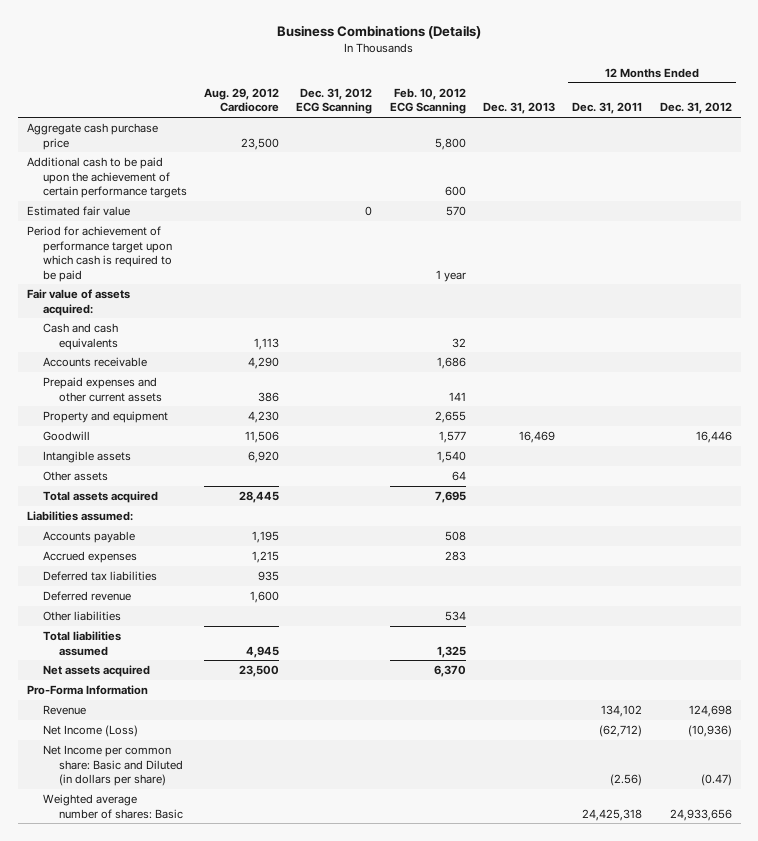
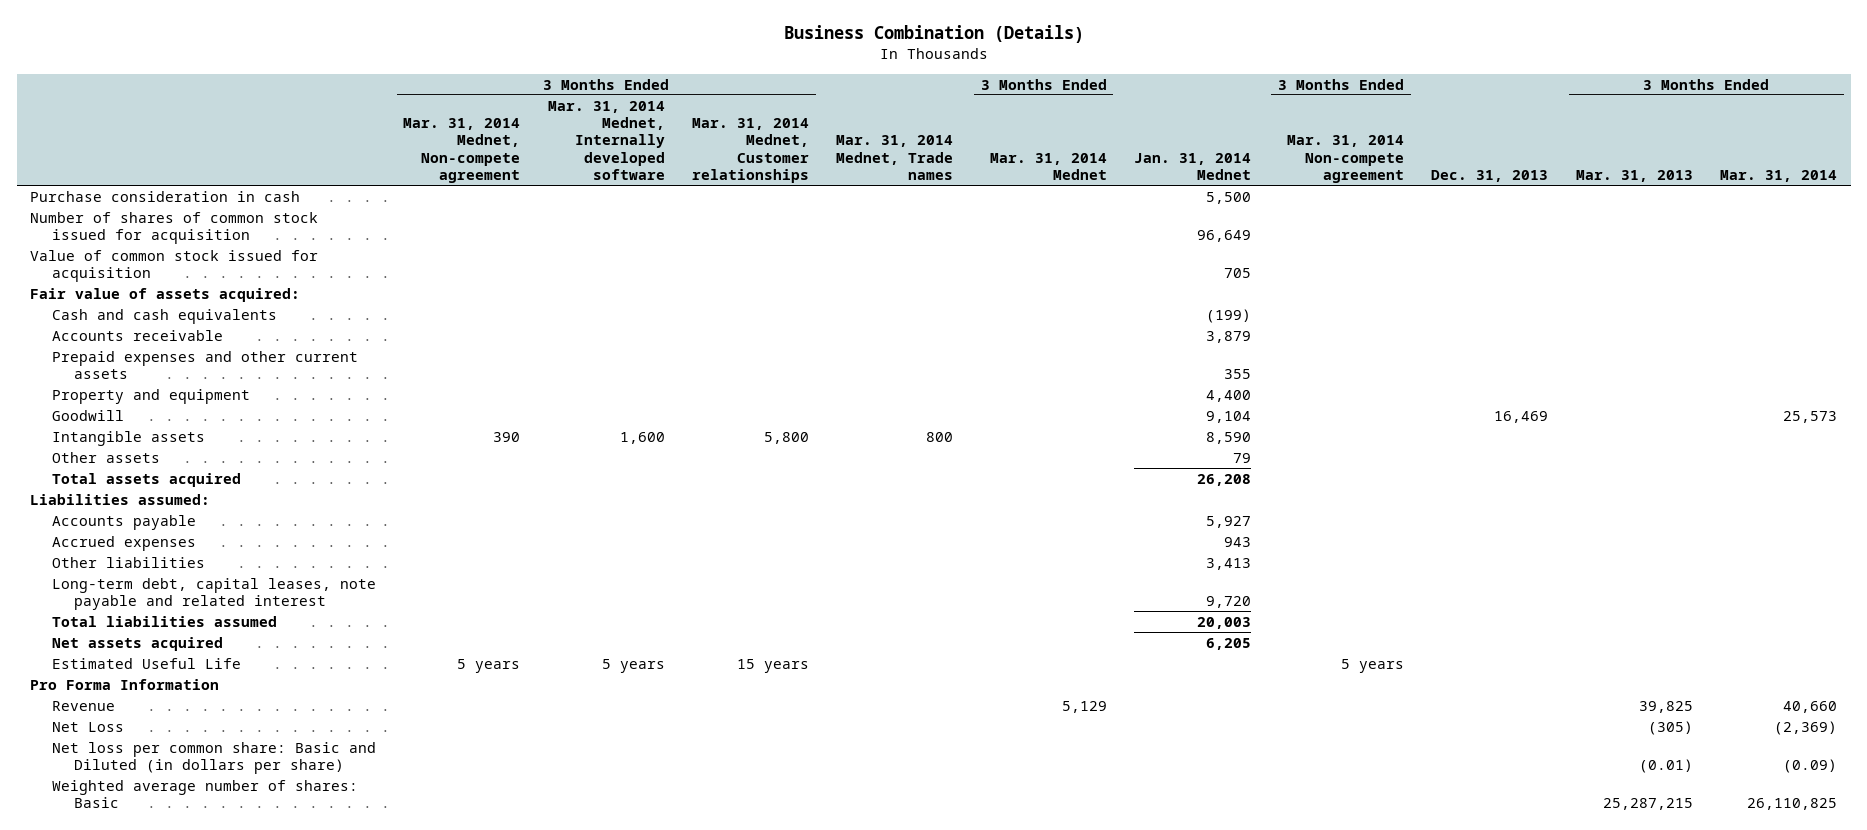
- Business Combinations (Details)
+ Business Combination (Details)
- | Aug. 29, 2012 Cardiocore | Dec. 31, 2012 ECG Scanning | Feb. 10, 2012 ECG Scanning | Dec. 31, 2013 | 12 Months Ended Dec. 31, 2011 | 12 Months Ended Dec. 31, 2012
+ | 3 Months Ended Mar. 31, 2014 Mednet, Non-compete agreement | 3 Months Ended Mar. 31, 2014 Mednet, Internally developed software | 3 Months Ended Mar. 31, 2014 Mednet, Customer relationships | Mar. 31, 2014 Mednet, Trade names | 3 Months Ended Mar. 31, 2014 Mednet | Jan. 31, 2014 Mednet | 3 Months Ended Mar. 31, 2014 Non-compete agreement | Dec. 31, 2013 | 3 Months Ended Mar. 31, 2013 | 3 Months Ended Mar. 31, 2014
- Aggregate cash purchase price | 23,500 | | 5,800 | | |
- Additional cash to be paid upon the achievement of certain performance targets | | | 600 | | |
- Estimated fair value | | 0 | 570 | | |
- Period for achievement of performance target upon which cash is required to be paid | | | 1 year | | |
+ Purchase consideration in cash | | | | | | 5,500 | | | |
+ Number of shares of common stock issued for acquisition | | | | | | 96,649 | | | |
+ Value of common stock issued for acquisition | | | | | | 705 | | | |
- Deferred tax liabilities | 935 | | | | |
- Deferred revenue | 1,600 | | | | |
+ Long-term debt, capital leases, note payable and related interest | | | | | | 9,720 | | | |
- Pro-Forma Information
+ Estimated Useful Life | 5 years | 5 years | 15 years | | | | 5 years | | |
+ Pro Forma Information
- Net Income (Loss) | | | | | (62,712) | (10,936)
- Net Income per common share: Basic and Diluted (in dollars per share) | | | | | (2.56) | (0.47)
+ Net Loss | | | | | | | | | (305) | (2,369)
+ Net loss per common share: Basic and Diluted (in dollars per share) | | | | | | | | | (0.01) | (0.09)

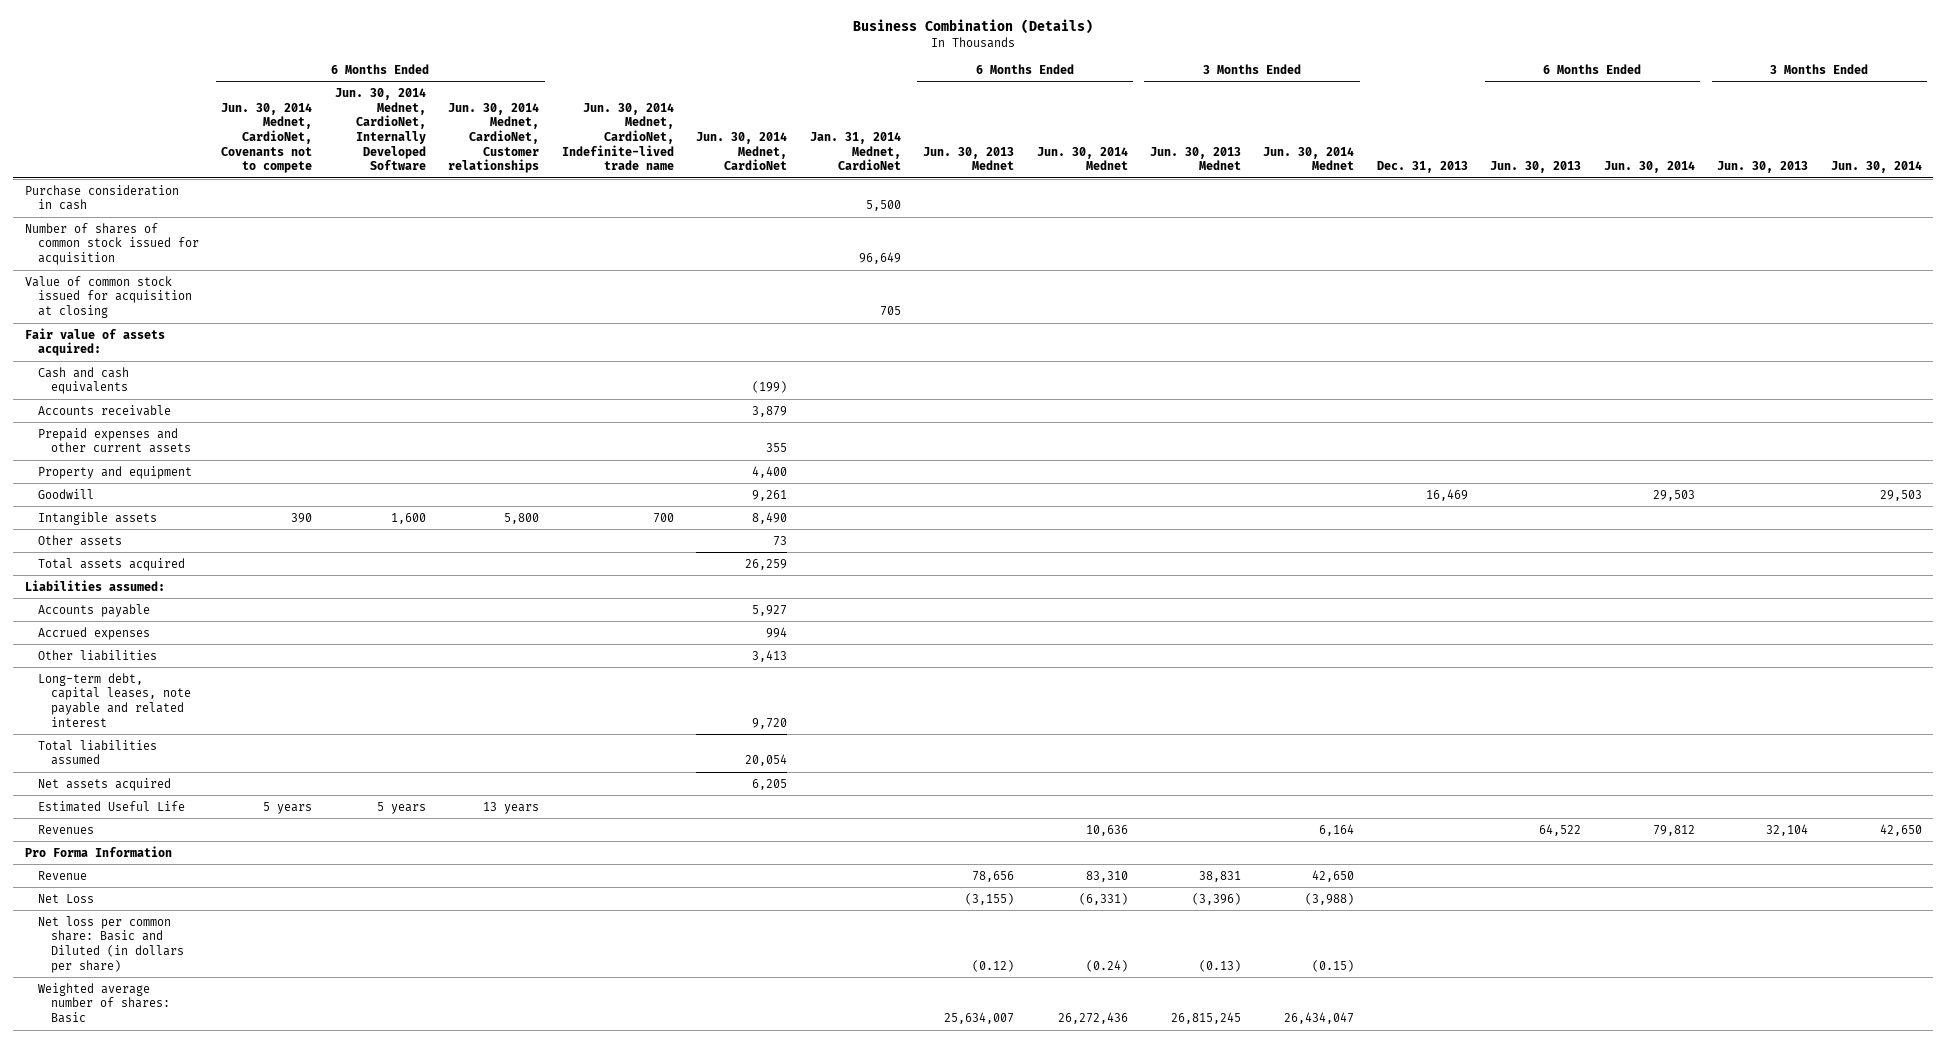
- | 3 Months Ended Mar. 31, 2014 Mednet, Non-compete agreement | 3 Months Ended Mar. 31, 2014 Mednet, Internally developed software | 3 Months Ended Mar. 31, 2014 Mednet, Customer relationships | Mar. 31, 2014 Mednet, Trade names | 3 Months Ended Mar. 31, 2014 Mednet | Jan. 31, 2014 Mednet | 3 Months Ended Mar. 31, 2014 Non-compete agreement | Dec. 31, 2013 | 3 Months Ended Mar. 31, 2013 | 3 Months Ended Mar. 31, 2014
+ | 6 Months Ended Jun. 30, 2014 Mednet, CardioNet, Covenants not to compete | 6 Months Ended Jun. 30, 2014 Mednet, CardioNet, Internally Developed Software | 6 Months Ended Jun. 30, 2014 Mednet, CardioNet, Customer relationships | Jun. 30, 2014 Mednet, CardioNet, Indefinite-lived trade name | Jun. 30, 2014 Mednet, CardioNet | Jan. 31, 2014 Mednet, CardioNet | 6 Months Ended Jun. 30, 2013 Mednet | 6 Months Ended Jun. 30, 2014 Mednet | 3 Months Ended Jun. 30, 2013 Mednet | 3 Months Ended Jun. 30, 2014 Mednet | Dec. 31, 2013 | 6 Months Ended Jun. 30, 2013 | 6 Months Ended Jun. 30, 2014 | 3 Months Ended Jun. 30, 2013 | 3 Months Ended Jun. 30, 2014
- Value of common stock issued for acquisition | | | | | | 705 | | | |
+ Value of common stock issued for acquisition at closing | | | | | | 705 | | | | | | | | |
+ Revenues | | | | | | | | 10,636 | | 6,164 | | 64,522 | 79,812 | 32,104 | 42,650

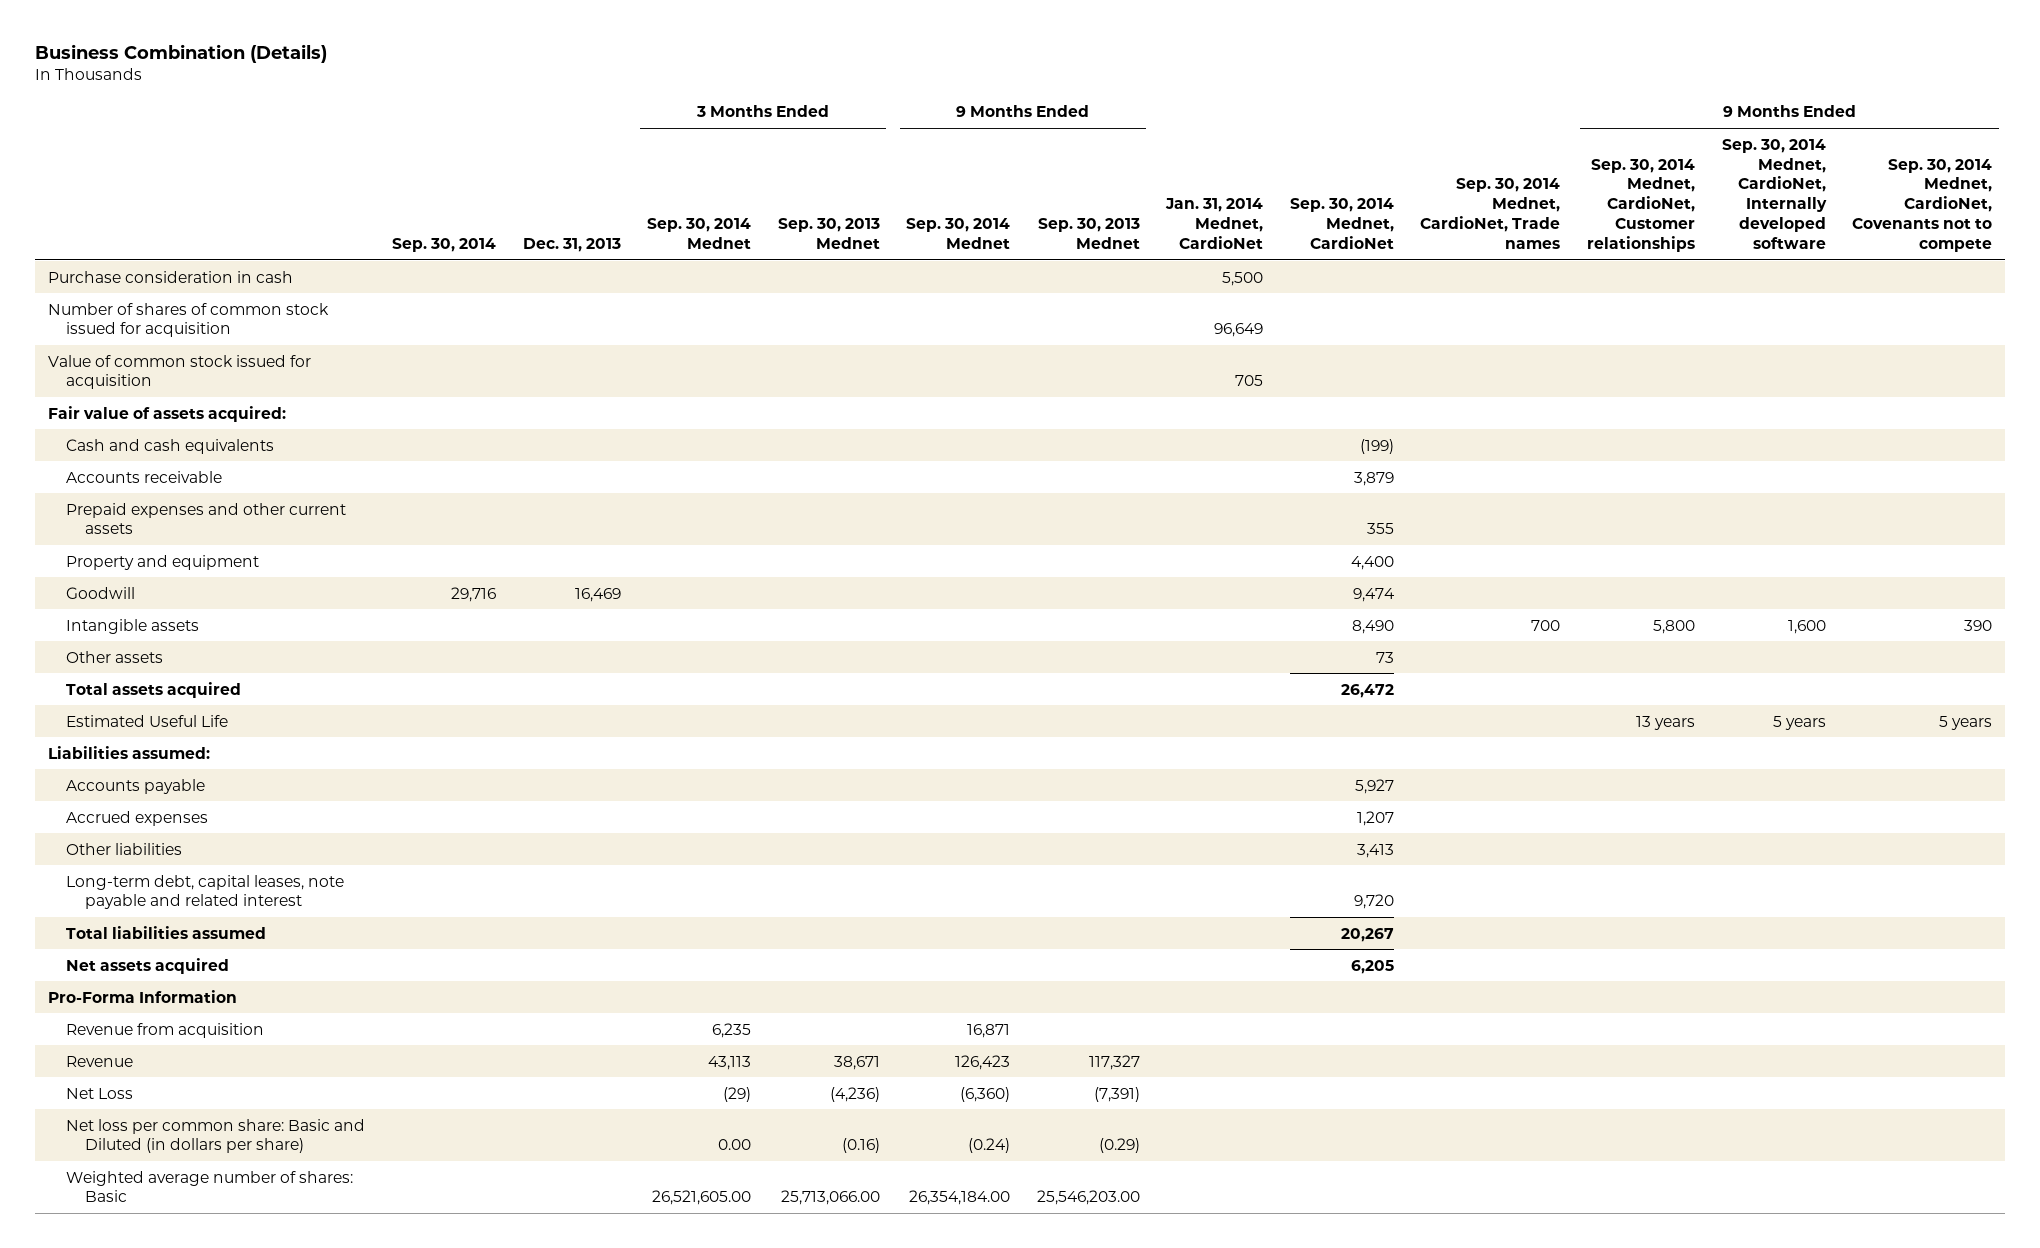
- | 6 Months Ended Jun. 30, 2014 Mednet, CardioNet, Covenants not to compete | 6 Months Ended Jun. 30, 2014 Mednet, CardioNet, Internally Developed Software | 6 Months Ended Jun. 30, 2014 Mednet, CardioNet, Customer relationships | Jun. 30, 2014 Mednet, CardioNet, Indefinite-lived trade name | Jun. 30, 2014 Mednet, CardioNet | Jan. 31, 2014 Mednet, CardioNet | 6 Months Ended Jun. 30, 2013 Mednet | 6 Months Ended Jun. 30, 2014 Mednet | 3 Months Ended Jun. 30, 2013 Mednet | 3 Months Ended Jun. 30, 2014 Mednet | Dec. 31, 2013 | 6 Months Ended Jun. 30, 2013 | 6 Months Ended Jun. 30, 2014 | 3 Months Ended Jun. 30, 2013 | 3 Months Ended Jun. 30, 2014
+ | Sep. 30, 2014 | Dec. 31, 2013 | 3 Months Ended Sep. 30, 2014 Mednet | 3 Months Ended Sep. 30, 2013 Mednet | 9 Months Ended Sep. 30, 2014 Mednet | 9 Months Ended Sep. 30, 2013 Mednet | Jan. 31, 2014 Mednet, CardioNet | Sep. 30, 2014 Mednet, CardioNet | Sep. 30, 2014 Mednet, CardioNet, Trade names | 9 Months Ended Sep. 30, 2014 Mednet, CardioNet, Customer relationships | 9 Months Ended Sep. 30, 2014 Mednet, CardioNet, Internally developed software | 9 Months Ended Sep. 30, 2014 Mednet, CardioNet, Covenants not to compete
- Value of common stock issued for acquisition at closing | | | | | | 705 | | | | | | | | |
+ Value of common stock issued for acquisition | | | | | | | 705 | | | | |
moved up: Estimated Useful Life | | | | | | | | | | 13 years | 5 years | 5 years
- Revenues | | | | | | | | 10,636 | | 6,164 | | 64,522 | 79,812 | 32,104 | 42,650
- Pro Forma Information
+ Pro-Forma Information
+ Revenue from acquisition | | | 6,235 | | 16,871 | | | | | | |

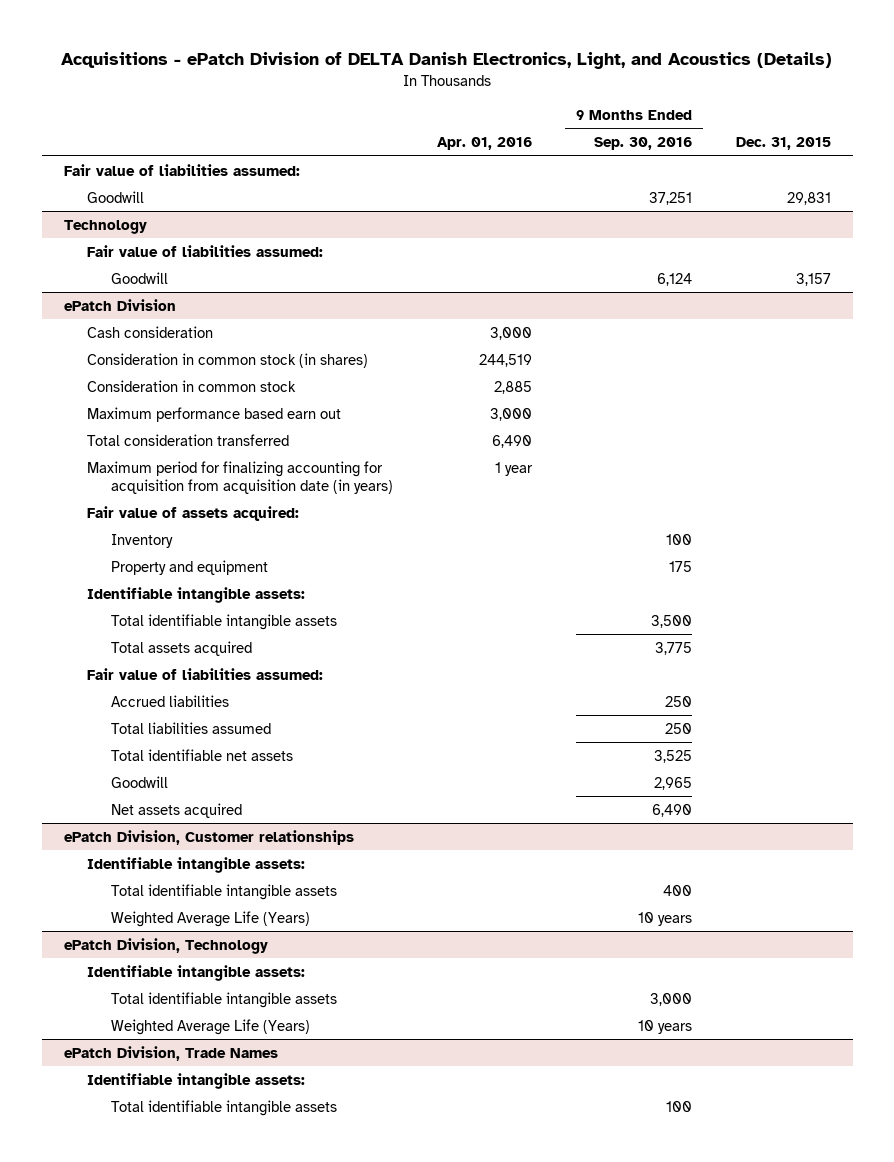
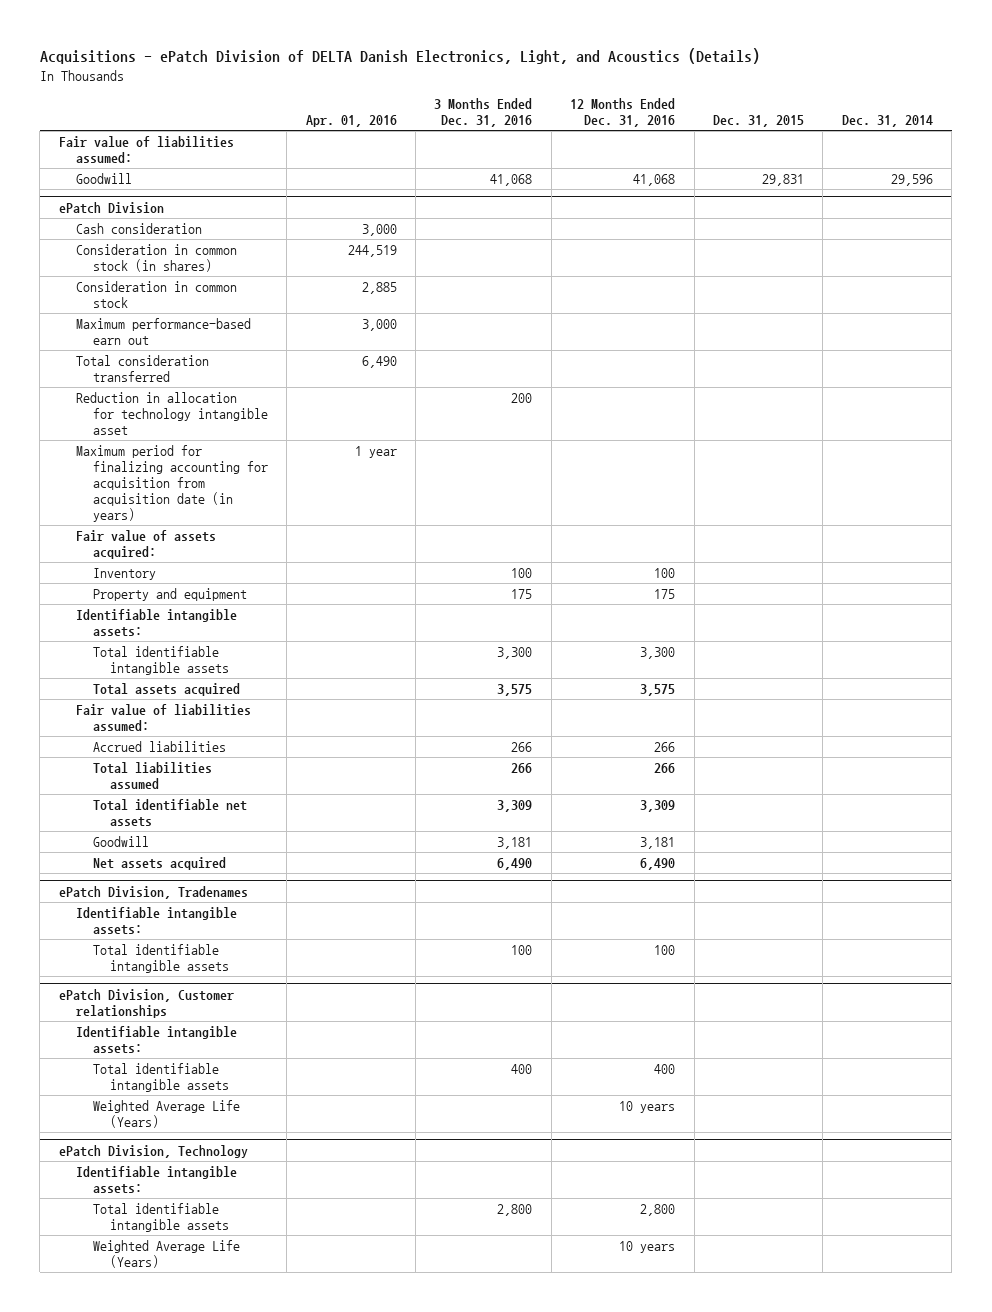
- | Apr. 01, 2016 | 9 Months Ended Sep. 30, 2016 | Dec. 31, 2015
+ | Apr. 01, 2016 | 3 Months Ended Dec. 31, 2016 | 12 Months Ended Dec. 31, 2016 | Dec. 31, 2015 | Dec. 31, 2014
- Technology
- Fair value of liabilities assumed:
- Goodwill | | 6,124 | 3,157
@ ePatch Division
- Maximum performance based earn out | 3,000 | |
+ Maximum performance-based earn out | 3,000 | | | |
+ Reduction in allocation for technology intangible asset | | 200 | | |
+ ePatch Division, Tradenames
+ Identifiable intangible assets:
+ Total identifiable intangible assets | | 100 | 100 | |
- ePatch Division, Trade Names
- Identifiable intangible assets:
- Total identifiable intangible assets | | 100 |

